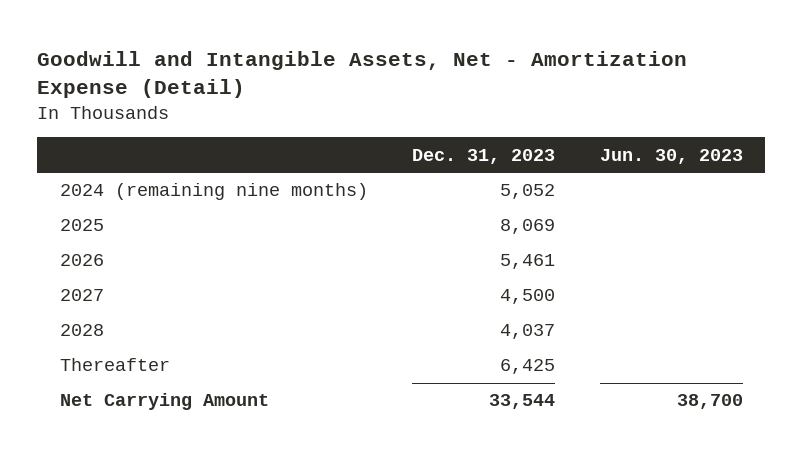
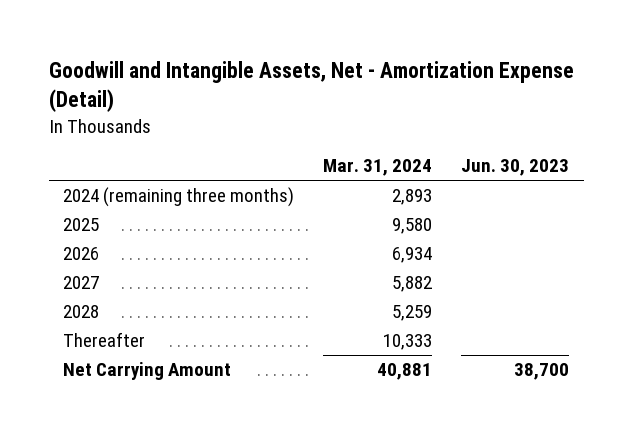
- | Dec. 31, 2023 | Jun. 30, 2023
+ | Mar. 31, 2024 | Jun. 30, 2023
- 2024 (remaining nine months) | 5,052 |
+ 2024 (remaining three months) | 2,893 |

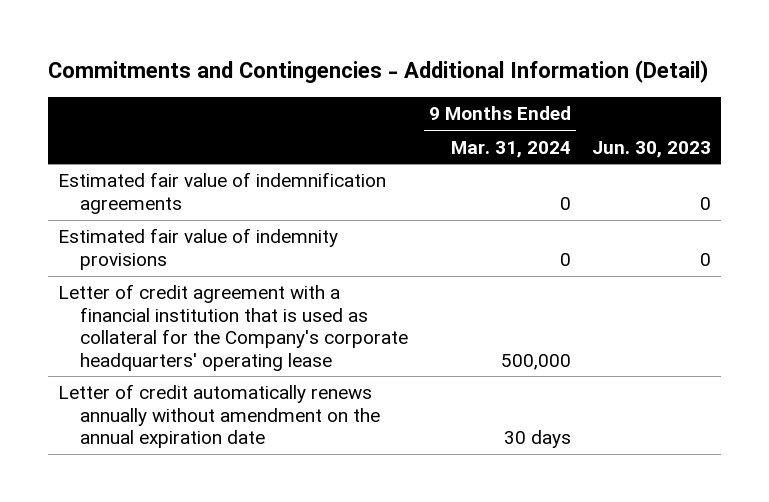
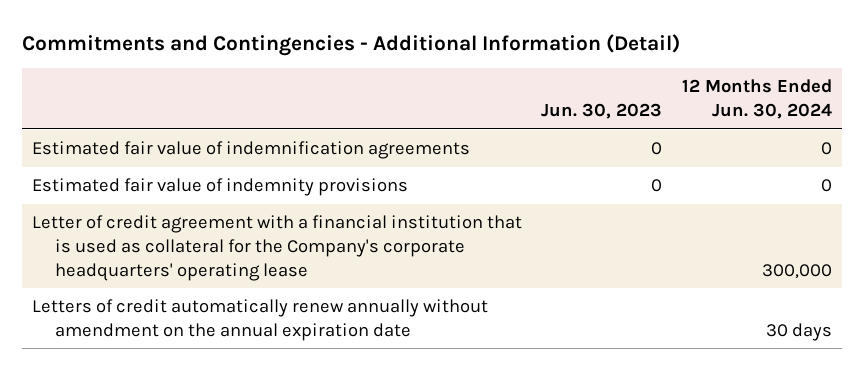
- | 9 Months Ended Mar. 31, 2024 | Jun. 30, 2023
+ | Jun. 30, 2023 | 12 Months Ended Jun. 30, 2024
- Letter of credit automatically renews annually without amendment on the annual expiration date | 30 days |
+ Letters of credit automatically renew annually without amendment on the annual expiration date | | 30 days

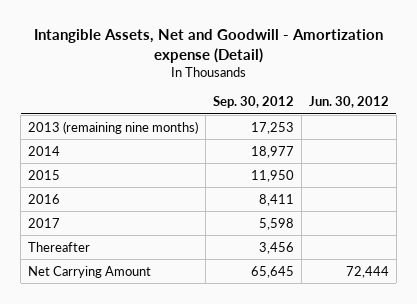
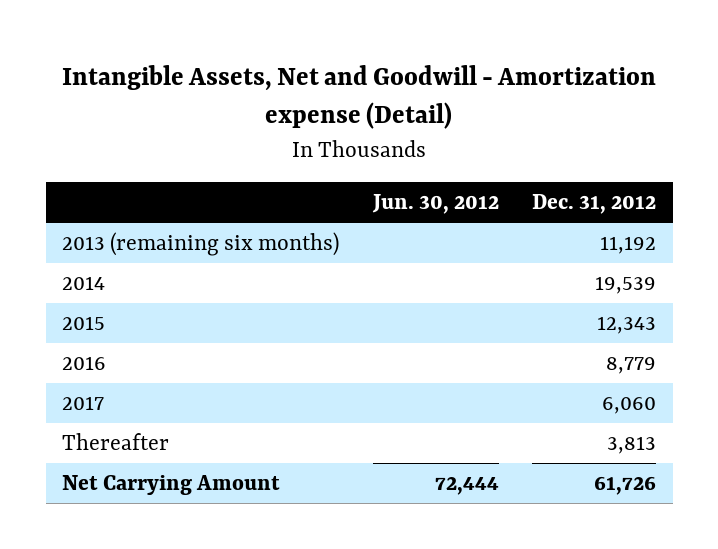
- | Sep. 30, 2012 | Jun. 30, 2012
+ | Jun. 30, 2012 | Dec. 31, 2012
- 2013 (remaining nine months) | 17,253 |
+ 2013 (remaining six months) | | 11,192

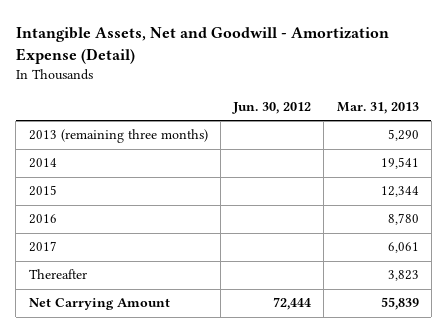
- Intangible Assets, Net and Goodwill - Amortization expense (Detail)
+ Intangible Assets, Net and Goodwill - Amortization Expense (Detail)
- | Jun. 30, 2012 | Dec. 31, 2012
+ | Jun. 30, 2012 | Mar. 31, 2013
- 2013 (remaining six months) | | 11,192
+ 2013 (remaining three months) | | 5,290

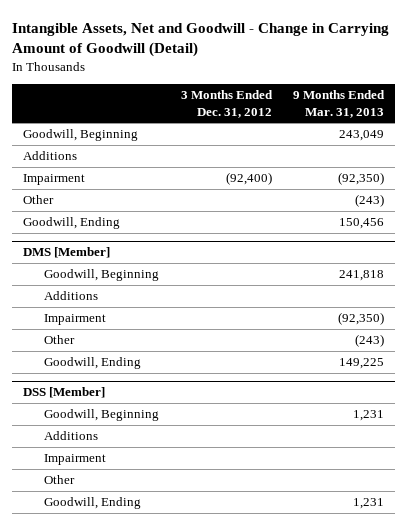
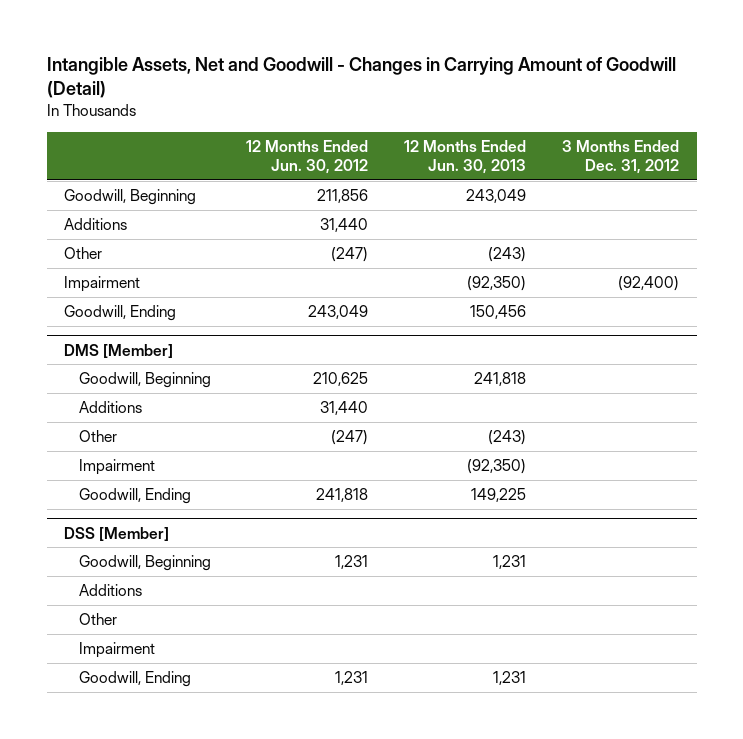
- Intangible Assets, Net and Goodwill - Change in Carrying Amount of Goodwill (Detail)
+ Intangible Assets, Net and Goodwill - Changes in Carrying Amount of Goodwill (Detail)
- | 3 Months Ended Dec. 31, 2012 | 9 Months Ended Mar. 31, 2013
+ | 12 Months Ended Jun. 30, 2012 | 12 Months Ended Jun. 30, 2013 | 3 Months Ended Dec. 31, 2012
moved down: Impairment | | (92,350) | (92,400)
@ DMS [Member]
moved down: Impairment | | (92,350) |
@ DSS [Member]
moved down: Impairment

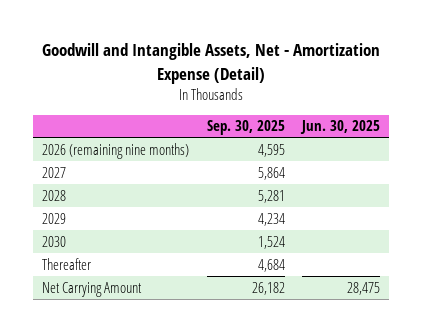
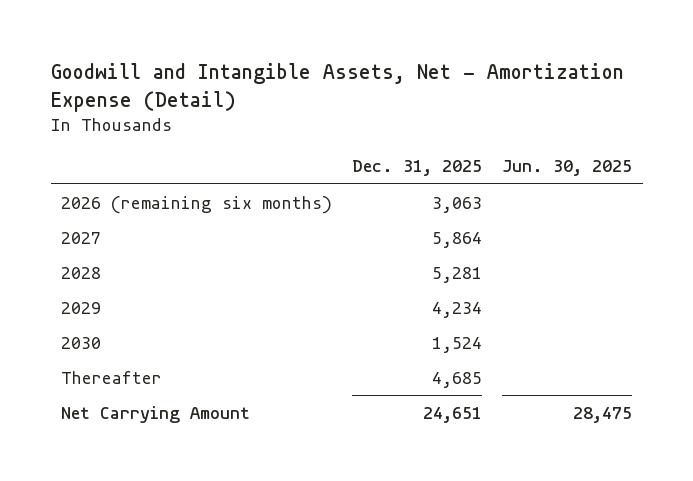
- | Sep. 30, 2025 | Jun. 30, 2025
+ | Dec. 31, 2025 | Jun. 30, 2025
- 2026 (remaining nine months) | 4,595 |
+ 2026 (remaining six months) | 3,063 |

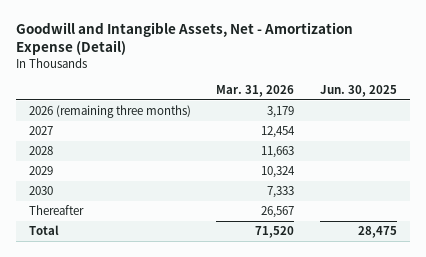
- | Dec. 31, 2025 | Jun. 30, 2025
+ | Mar. 31, 2026 | Jun. 30, 2025
- 2026 (remaining six months) | 3,063 |
+ 2026 (remaining three months) | 3,179 |
- Net Carrying Amount | 24,651 | 28,475
+ Total | 71,520 | 28,475

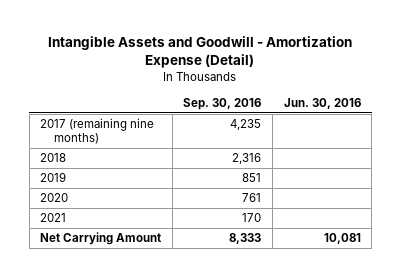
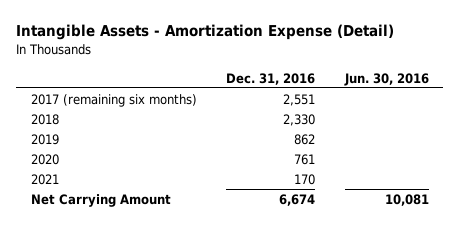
- Intangible Assets and Goodwill - Amortization Expense (Detail)
+ Intangible Assets - Amortization Expense (Detail)
- | Sep. 30, 2016 | Jun. 30, 2016
+ | Dec. 31, 2016 | Jun. 30, 2016
- 2017 (remaining nine months) | 4,235 |
+ 2017 (remaining six months) | 2,551 |

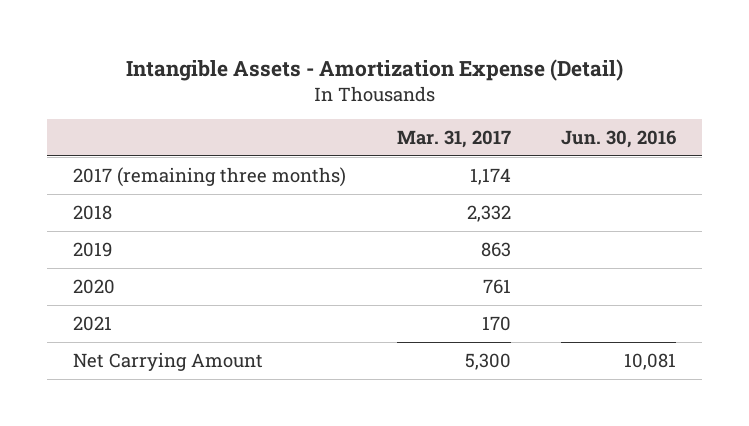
- | Dec. 31, 2016 | Jun. 30, 2016
+ | Mar. 31, 2017 | Jun. 30, 2016
- 2017 (remaining six months) | 2,551 |
+ 2017 (remaining three months) | 1,174 |

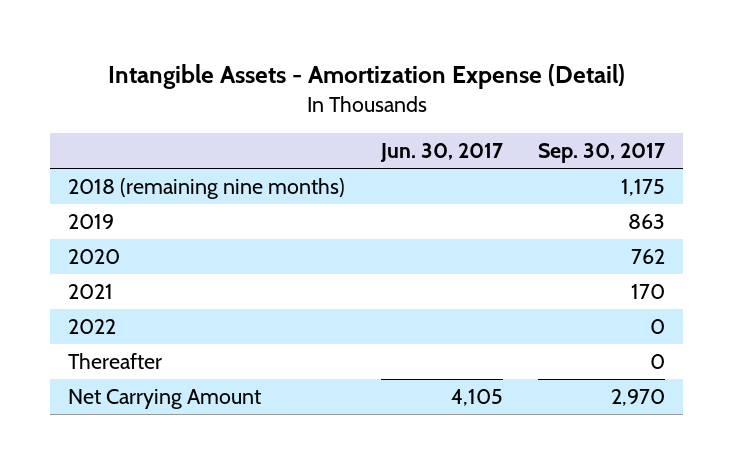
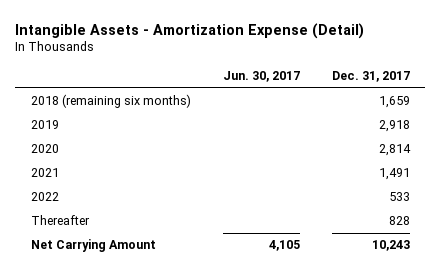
- | Jun. 30, 2017 | Sep. 30, 2017
+ | Jun. 30, 2017 | Dec. 31, 2017
- 2018 (remaining nine months) | | 1,175
+ 2018 (remaining six months) | | 1,659

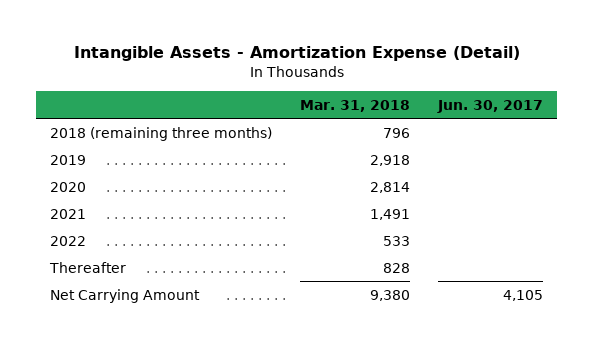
- | Jun. 30, 2017 | Dec. 31, 2017
+ | Mar. 31, 2018 | Jun. 30, 2017
- 2018 (remaining six months) | | 1,659
+ 2018 (remaining three months) | 796 |

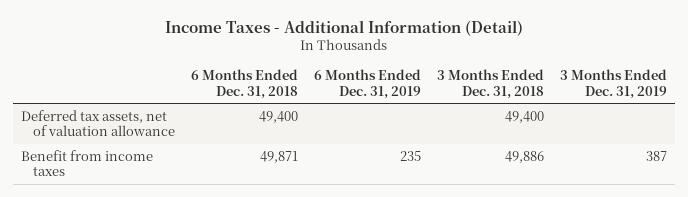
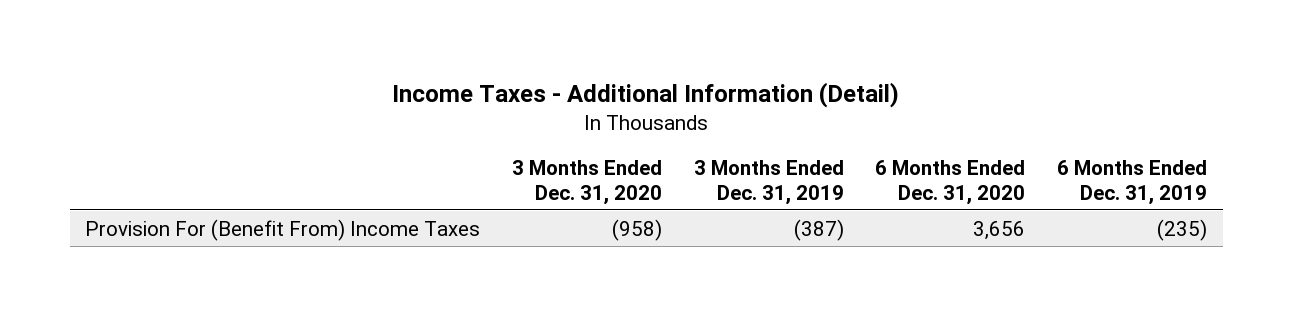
- | 6 Months Ended Dec. 31, 2018 | 6 Months Ended Dec. 31, 2019 | 3 Months Ended Dec. 31, 2018 | 3 Months Ended Dec. 31, 2019
+ | 3 Months Ended Dec. 31, 2020 | 3 Months Ended Dec. 31, 2019 | 6 Months Ended Dec. 31, 2020 | 6 Months Ended Dec. 31, 2019
- Deferred tax assets, net of valuation allowance | 49,400 | | 49,400 |
- Benefit from income taxes | 49,871 | 235 | 49,886 | 387
+ Provision For (Benefit From) Income Taxes | (958) | (387) | 3,656 | (235)

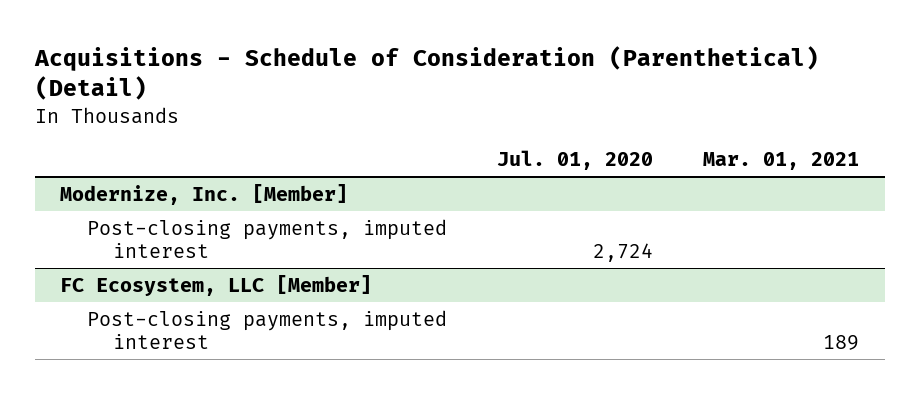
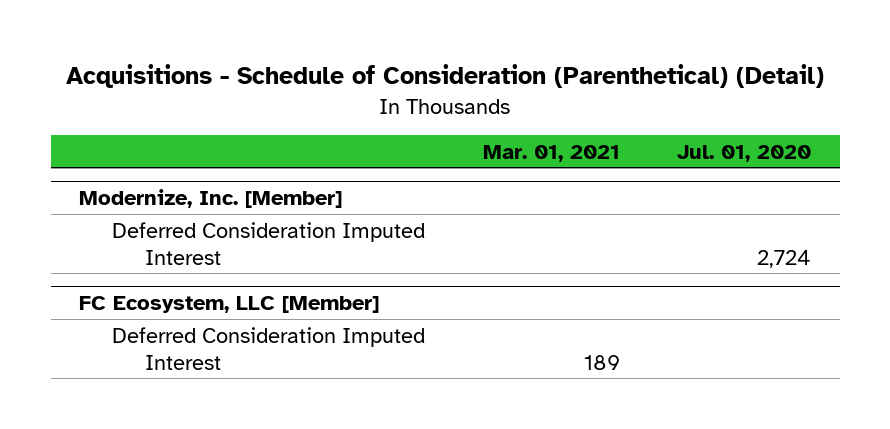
- | Jul. 01, 2020 | Mar. 01, 2021
+ | Mar. 01, 2021 | Jul. 01, 2020
@ Modernize, Inc. [Member]
- Post-closing payments, imputed interest | 2,724 |
+ Deferred Consideration Imputed Interest | | 2,724
@ FC Ecosystem, LLC [Member]
- Post-closing payments, imputed interest | | 189
+ Deferred Consideration Imputed Interest | 189 |

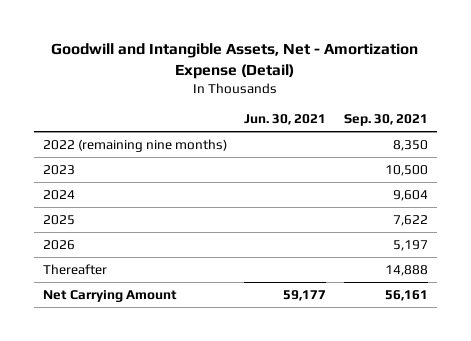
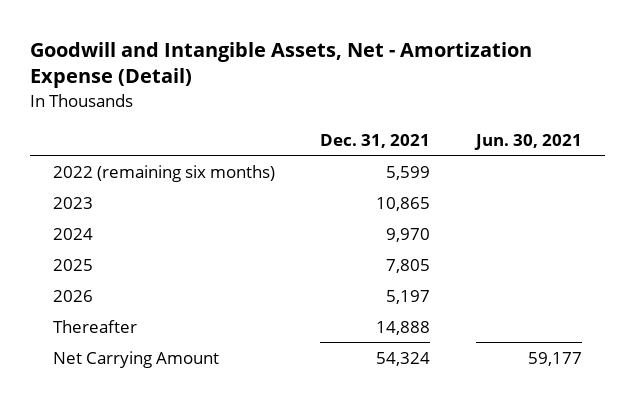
- | Jun. 30, 2021 | Sep. 30, 2021
+ | Dec. 31, 2021 | Jun. 30, 2021
- 2022 (remaining nine months) | | 8,350
+ 2022 (remaining six months) | 5,599 |

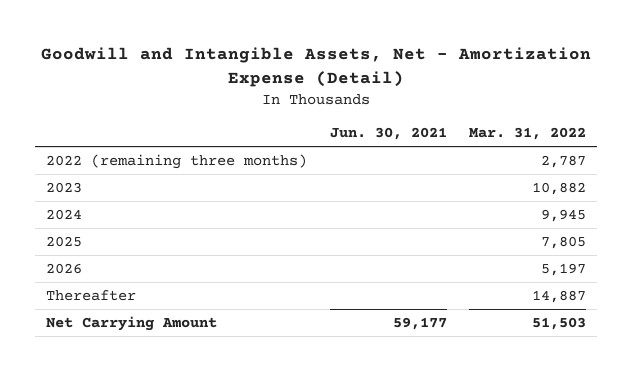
- | Dec. 31, 2021 | Jun. 30, 2021
+ | Jun. 30, 2021 | Mar. 31, 2022
- 2022 (remaining six months) | 5,599 |
+ 2022 (remaining three months) | | 2,787

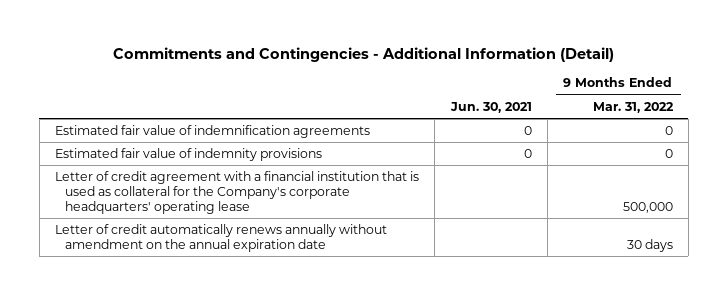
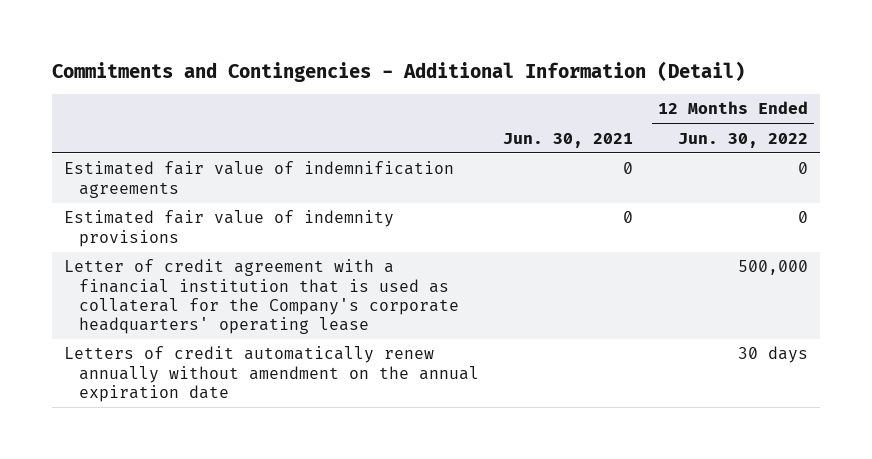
- | Jun. 30, 2021 | 9 Months Ended Mar. 31, 2022
+ | Jun. 30, 2021 | 12 Months Ended Jun. 30, 2022
- Letter of credit automatically renews annually without amendment on the annual expiration date | | 30 days
+ Letters of credit automatically renew annually without amendment on the annual expiration date | | 30 days

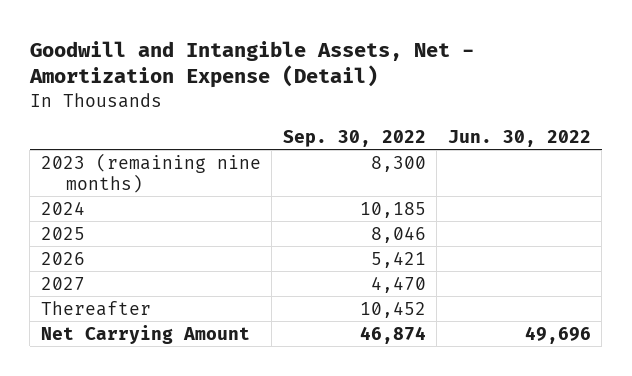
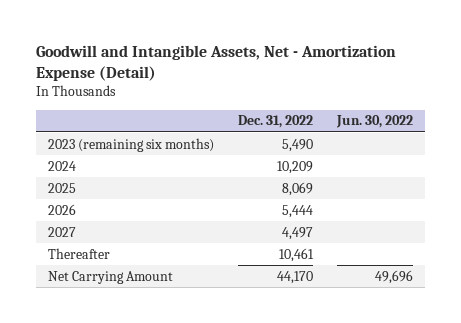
- | Sep. 30, 2022 | Jun. 30, 2022
+ | Dec. 31, 2022 | Jun. 30, 2022
- 2023 (remaining nine months) | 8,300 |
+ 2023 (remaining six months) | 5,490 |

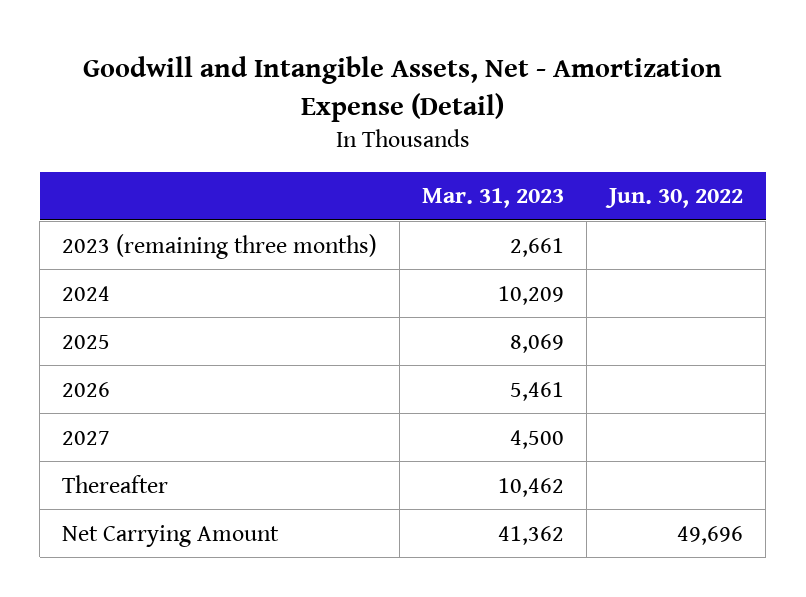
- | Dec. 31, 2022 | Jun. 30, 2022
+ | Mar. 31, 2023 | Jun. 30, 2022
- 2023 (remaining six months) | 5,490 |
+ 2023 (remaining three months) | 2,661 |

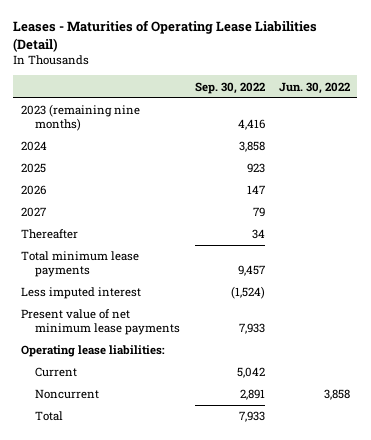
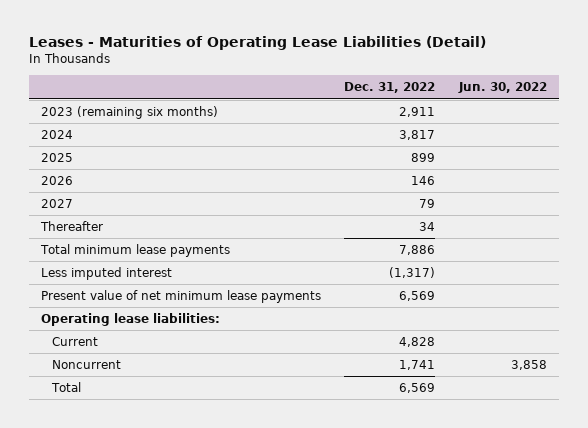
- | Sep. 30, 2022 | Jun. 30, 2022
+ | Dec. 31, 2022 | Jun. 30, 2022
- 2023 (remaining nine months) | 4,416 |
+ 2023 (remaining six months) | 2,911 |

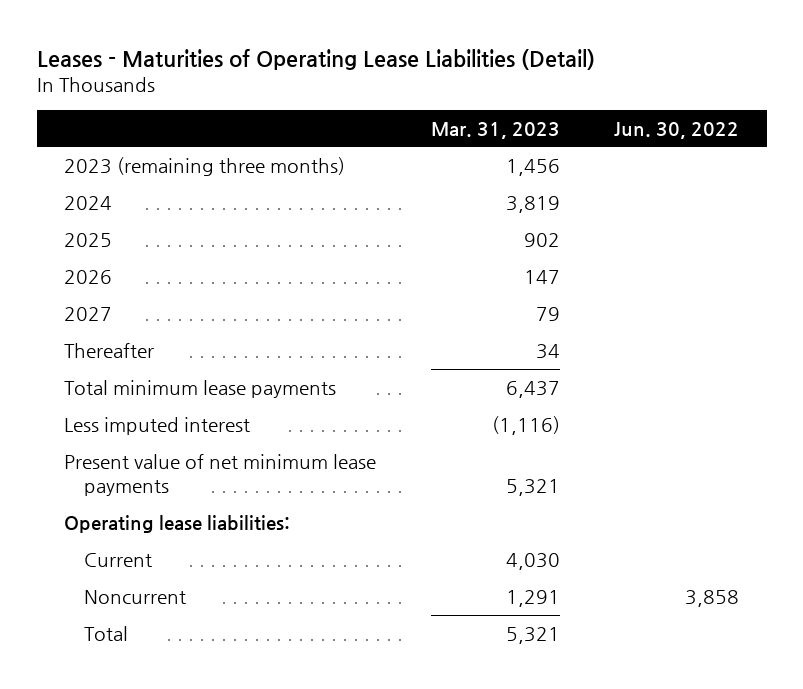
- | Dec. 31, 2022 | Jun. 30, 2022
+ | Mar. 31, 2023 | Jun. 30, 2022
- 2023 (remaining six months) | 2,911 |
+ 2023 (remaining three months) | 1,456 |

